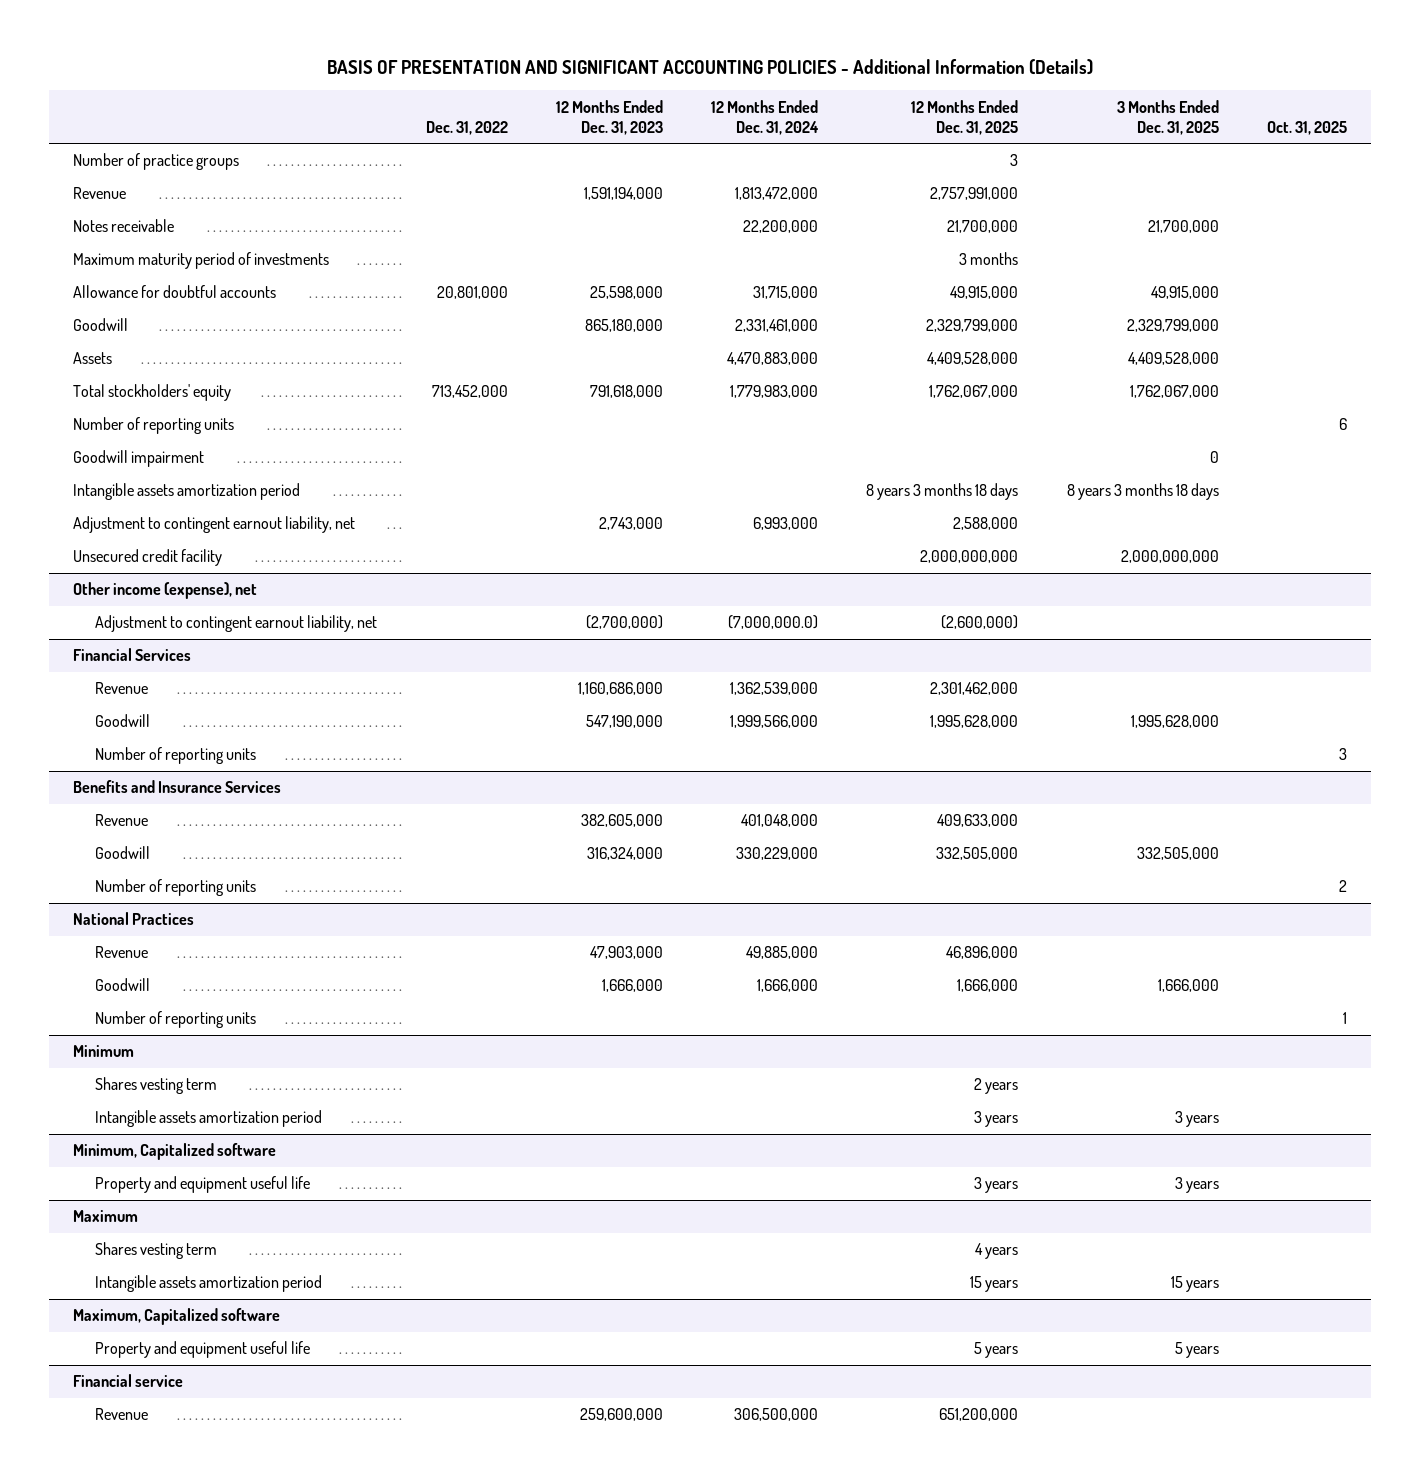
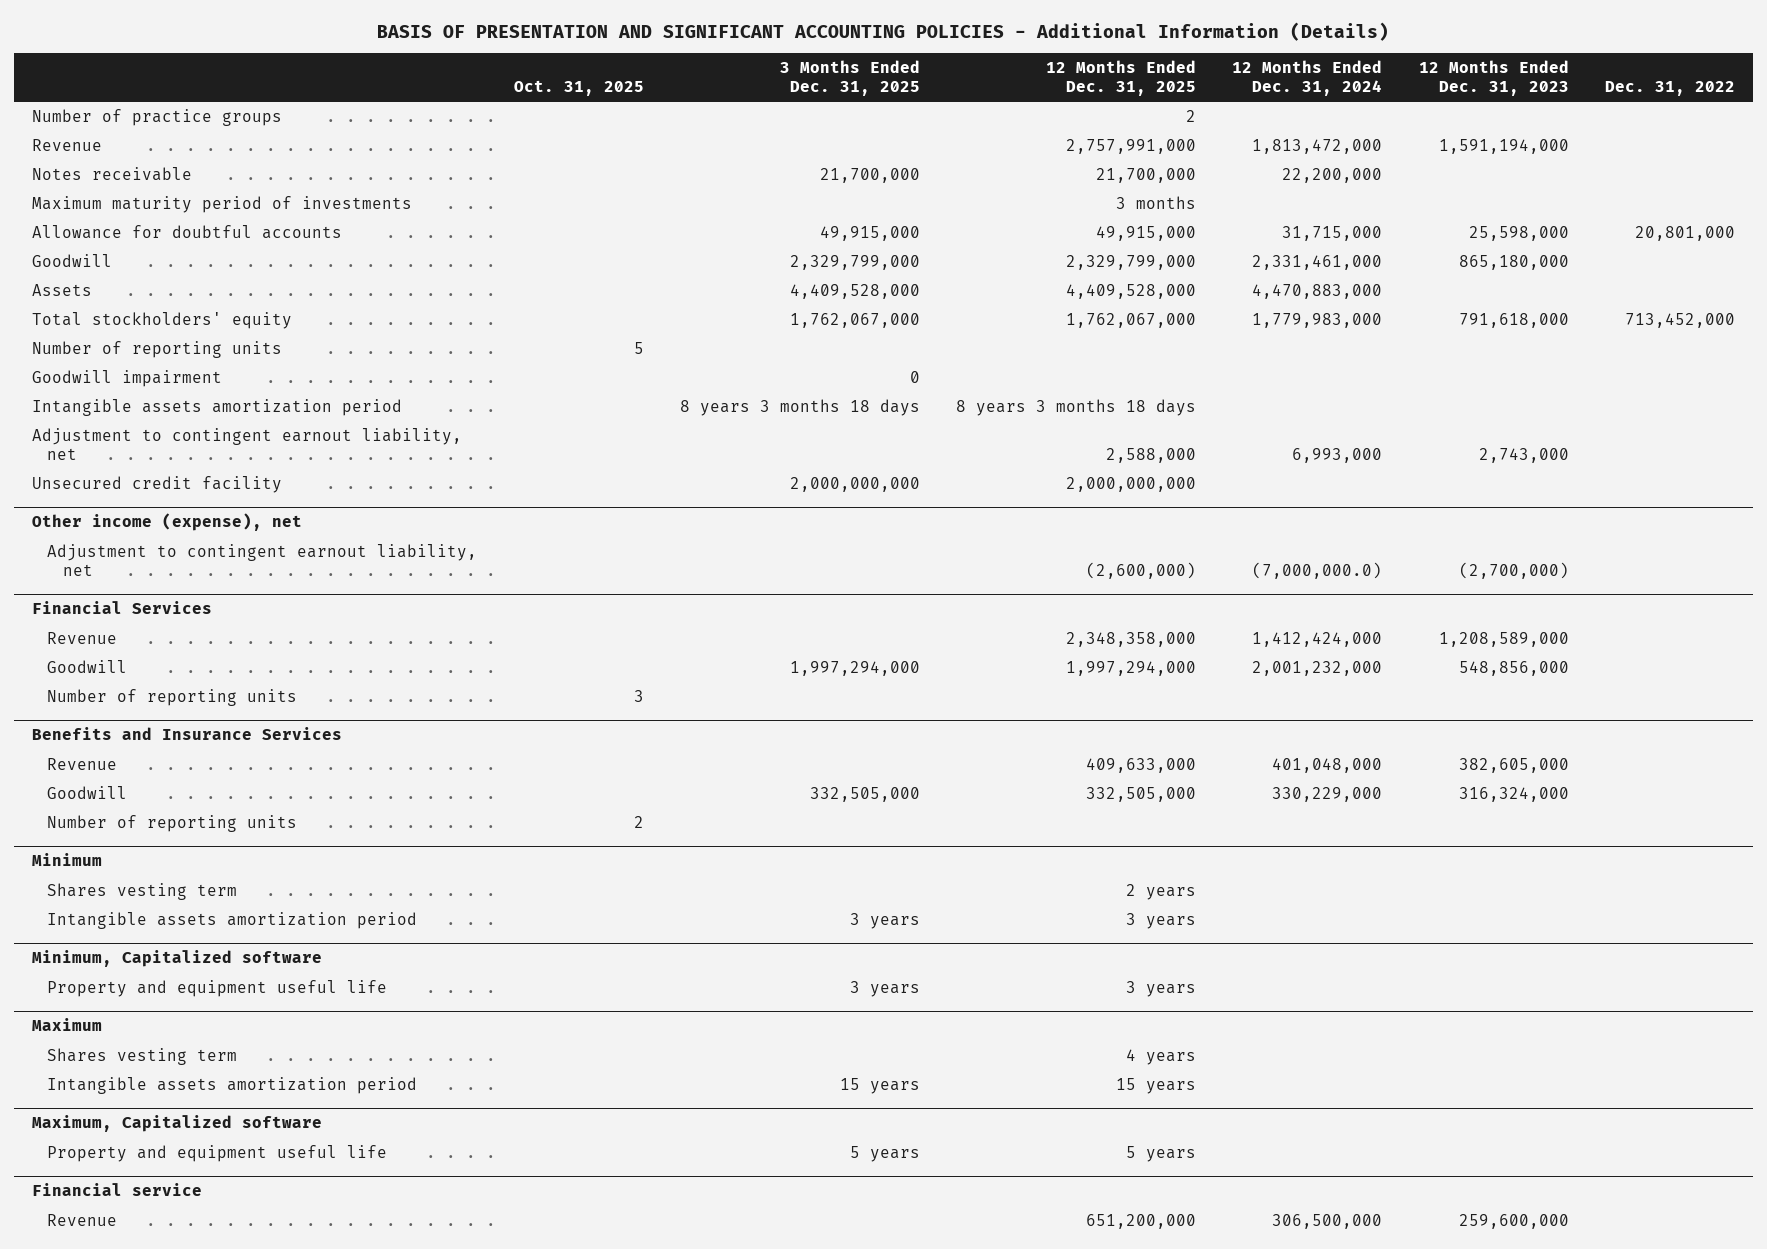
- | Dec. 31, 2022 | 12 Months Ended Dec. 31, 2023 | 12 Months Ended Dec. 31, 2024 | 12 Months Ended Dec. 31, 2025 | 3 Months Ended Dec. 31, 2025 | Oct. 31, 2025
+ | Oct. 31, 2025 | 3 Months Ended Dec. 31, 2025 | 12 Months Ended Dec. 31, 2025 | 12 Months Ended Dec. 31, 2024 | 12 Months Ended Dec. 31, 2023 | Dec. 31, 2022
- Number of practice groups | | | | 3 | |
+ Number of practice groups | | | 2 | | |
- Number of reporting units | | | | | | 6
+ Number of reporting units | 5 | | | | |
@ Financial Services
- Revenue | | 1,160,686,000 | 1,362,539,000 | 2,301,462,000 | |
- Goodwill | | 547,190,000 | 1,999,566,000 | 1,995,628,000 | 1,995,628,000 |
+ Revenue | | | 2,348,358,000 | 1,412,424,000 | 1,208,589,000 |
+ Goodwill | | 1,997,294,000 | 1,997,294,000 | 2,001,232,000 | 548,856,000 |
- National Practices
- Revenue | | 47,903,000 | 49,885,000 | 46,896,000 | |
- Goodwill | | 1,666,000 | 1,666,000 | 1,666,000 | 1,666,000 |
- Number of reporting units | | | | | | 1

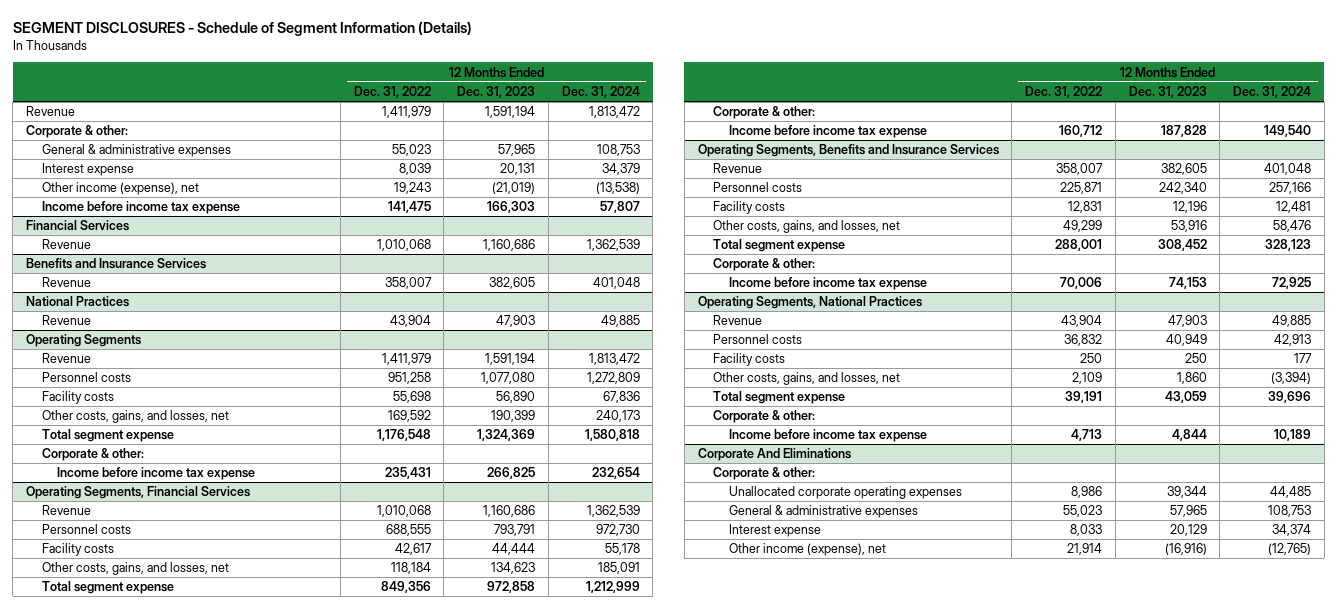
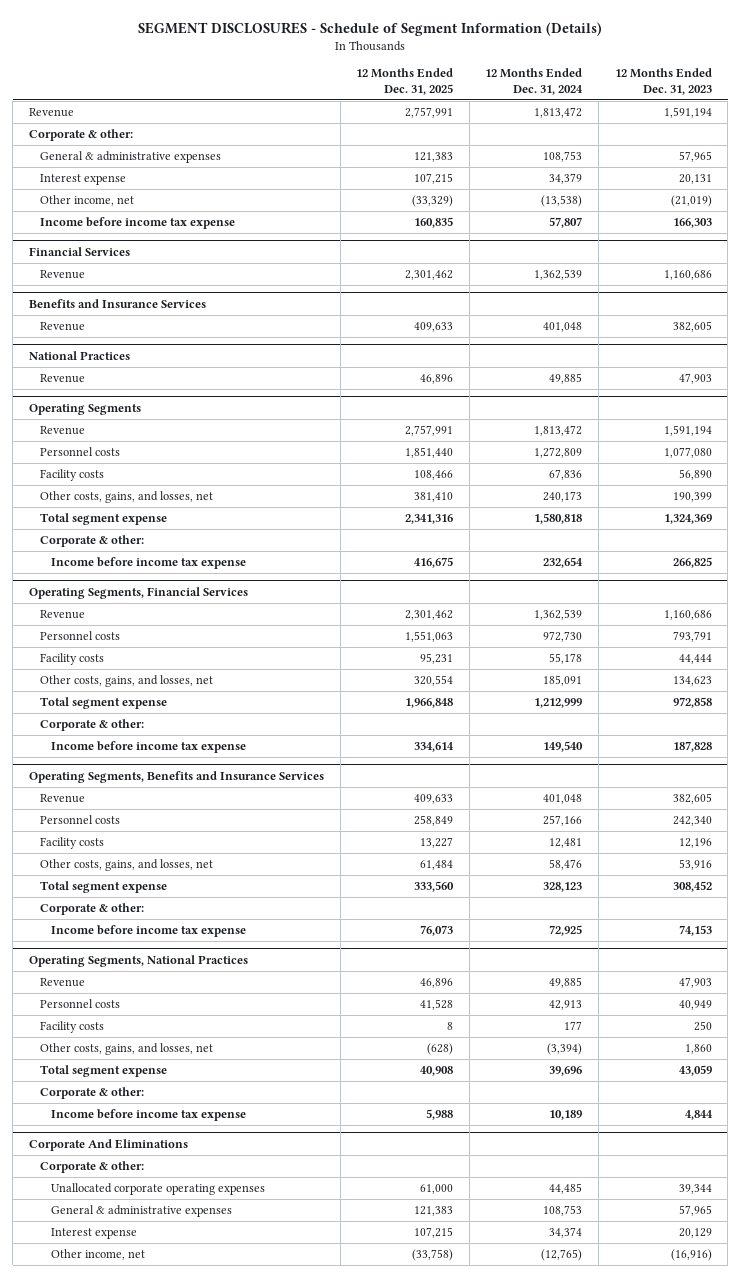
- | 12 Months Ended Dec. 31, 2022 | 12 Months Ended Dec. 31, 2023 | 12 Months Ended Dec. 31, 2024
+ | 12 Months Ended Dec. 31, 2025 | 12 Months Ended Dec. 31, 2024 | 12 Months Ended Dec. 31, 2023
- Other income (expense), net | 19,243 | (21,019) | (13,538)
+ Other income, net | (33,329) | (13,538) | (21,019)
@ Corporate And Eliminations
- Other income (expense), net | 21,914 | (16,916) | (12,765)
+ Other income, net | (33,758) | (12,765) | (16,916)

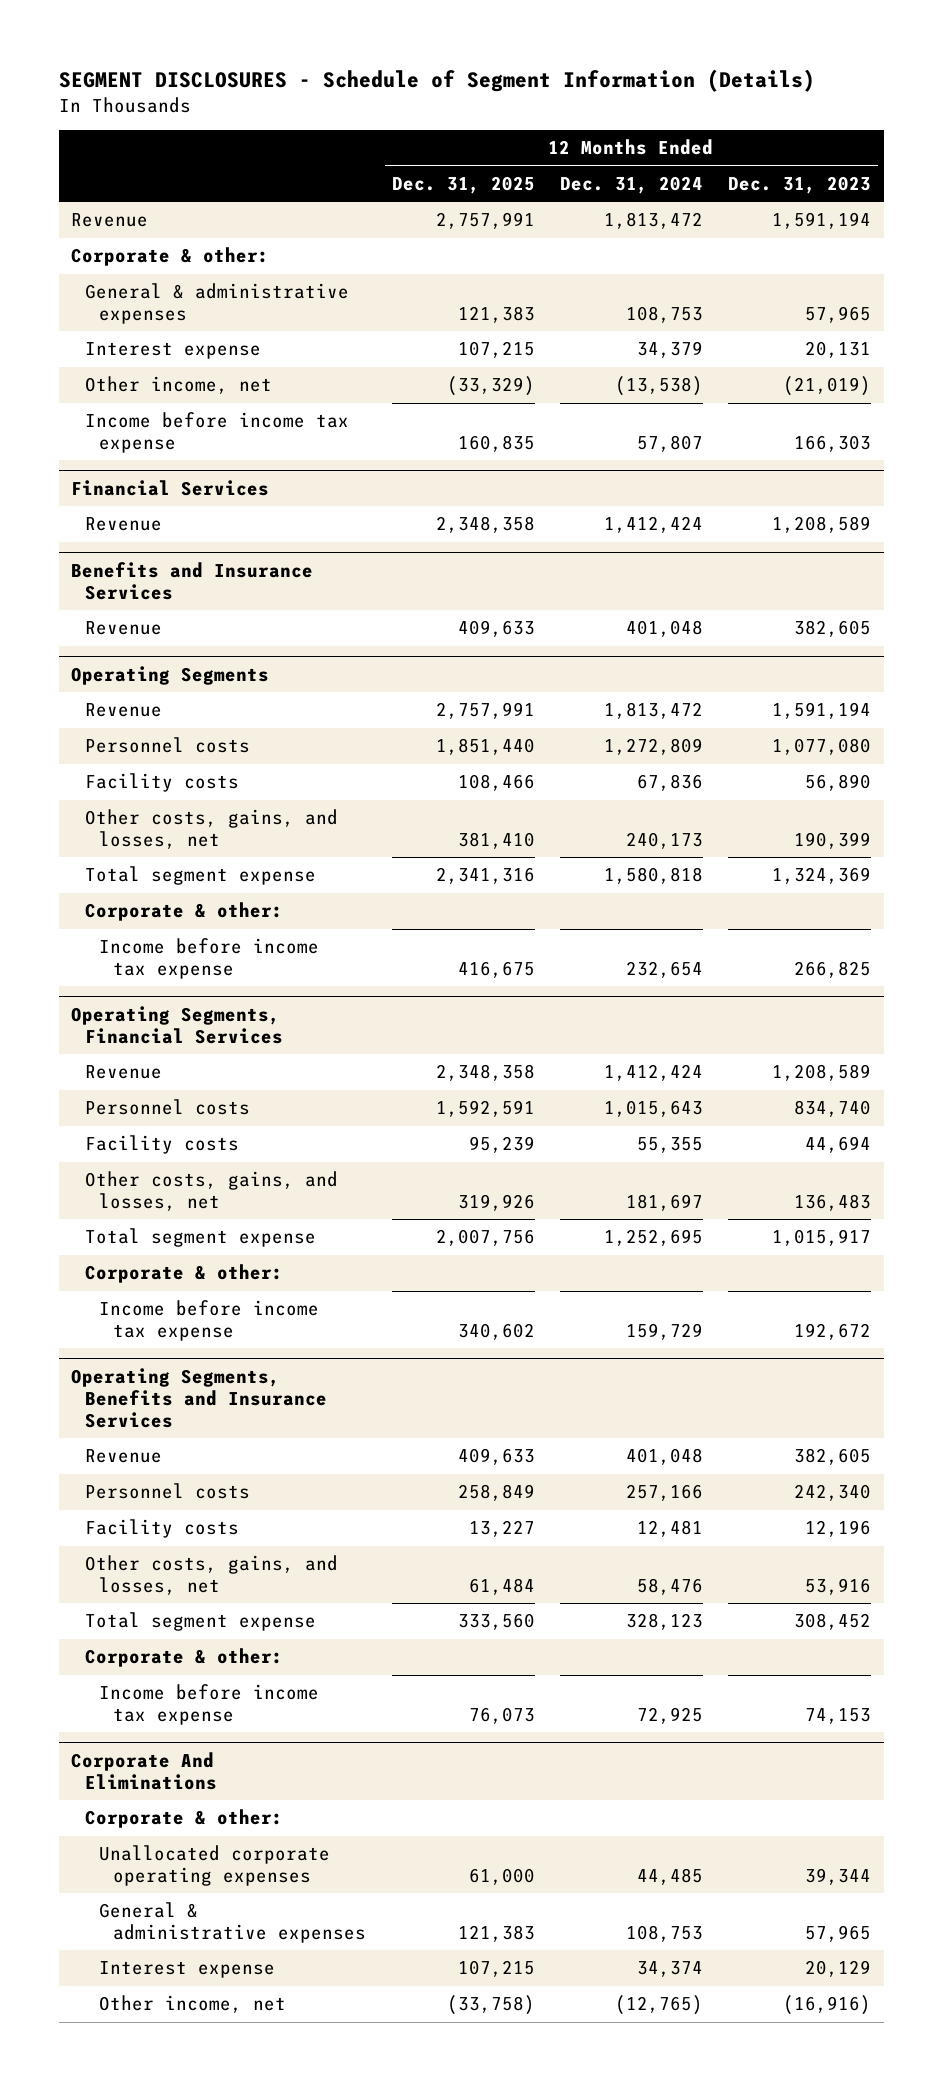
@ Financial Services
- Revenue | 2,301,462 | 1,362,539 | 1,160,686
+ Revenue | 2,348,358 | 1,412,424 | 1,208,589
- National Practices
- Revenue | 46,896 | 49,885 | 47,903
@ Operating Segments, Financial Services
- Revenue | 2,301,462 | 1,362,539 | 1,160,686
- Personnel costs | 1,551,063 | 972,730 | 793,791
- Facility costs | 95,231 | 55,178 | 44,444
- Other costs, gains, and losses, net | 320,554 | 185,091 | 134,623
- Total segment expense | 1,966,848 | 1,212,999 | 972,858
+ Revenue | 2,348,358 | 1,412,424 | 1,208,589
+ Personnel costs | 1,592,591 | 1,015,643 | 834,740
+ Facility costs | 95,239 | 55,355 | 44,694
+ Other costs, gains, and losses, net | 319,926 | 181,697 | 136,483
+ Total segment expense | 2,007,756 | 1,252,695 | 1,015,917
- Income before income tax expense | 334,614 | 149,540 | 187,828
+ Income before income tax expense | 340,602 | 159,729 | 192,672
- Operating Segments, National Practices
- Revenue | 46,896 | 49,885 | 47,903
- Personnel costs | 41,528 | 42,913 | 40,949
- Facility costs | 8 | 177 | 250
- Other costs, gains, and losses, net | (628) | (3,394) | 1,860
- Total segment expense | 40,908 | 39,696 | 43,059
- Corporate & other:
- Income before income tax expense | 5,988 | 10,189 | 4,844

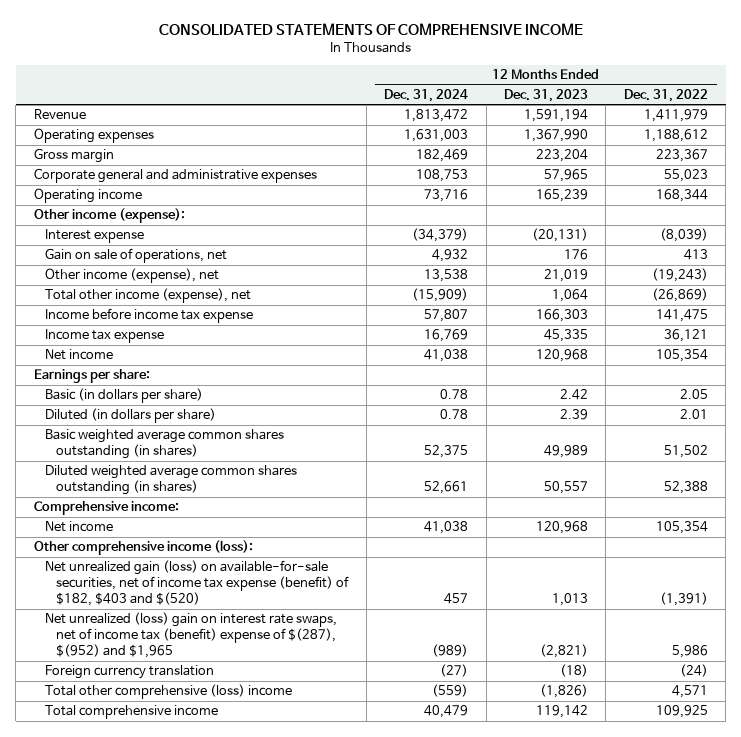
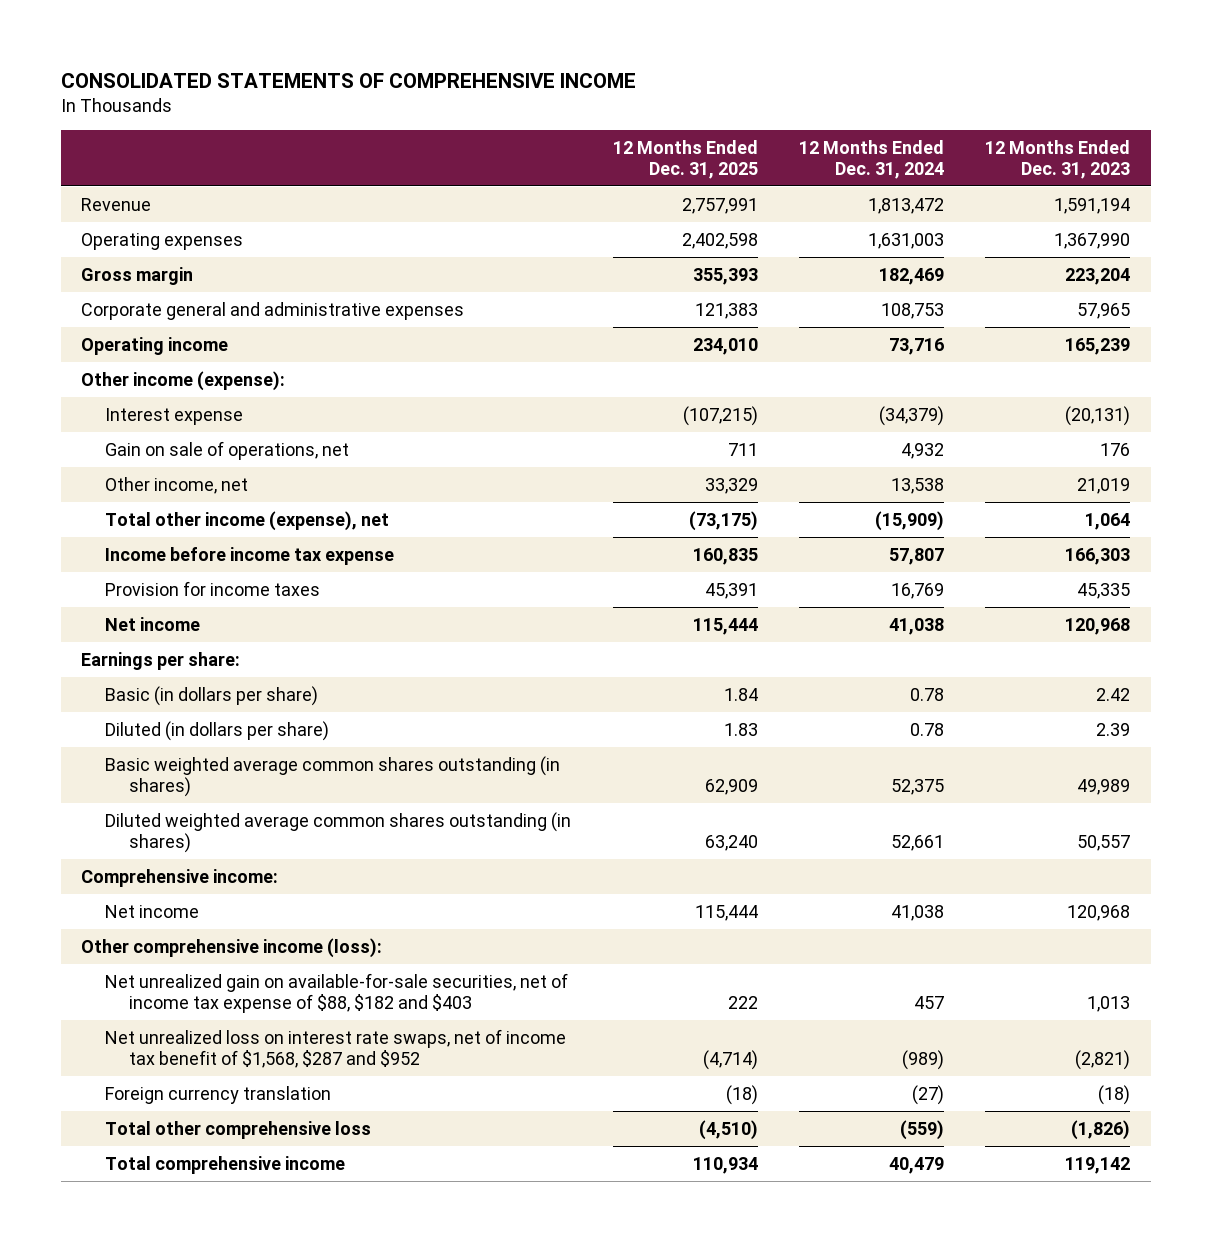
- | 12 Months Ended Dec. 31, 2024 | 12 Months Ended Dec. 31, 2023 | 12 Months Ended Dec. 31, 2022
+ | 12 Months Ended Dec. 31, 2025 | 12 Months Ended Dec. 31, 2024 | 12 Months Ended Dec. 31, 2023
- Other income (expense), net | 13,538 | 21,019 | (19,243)
+ Other income, net | 33,329 | 13,538 | 21,019
- Income tax expense | 16,769 | 45,335 | 36,121
+ Provision for income taxes | 45,391 | 16,769 | 45,335
- Net unrealized gain (loss) on available-for-sale securities, net of income tax expense (benefit) of $182, $403 and $(520) | 457 | 1,013 | (1,391)
- Net unrealized (loss) gain on interest rate swaps, net of income tax (benefit) expense of $(287), $(952) and $1,965 | (989) | (2,821) | 5,986
+ Net unrealized gain on available-for-sale securities, net of income tax expense of $88, $182 and $403 | 222 | 457 | 1,013
+ Net unrealized loss on interest rate swaps, net of income tax benefit of $1,568, $287 and $952 | (4,714) | (989) | (2,821)
- Total other comprehensive (loss) income | (559) | (1,826) | 4,571
+ Total other comprehensive loss | (4,510) | (559) | (1,826)

